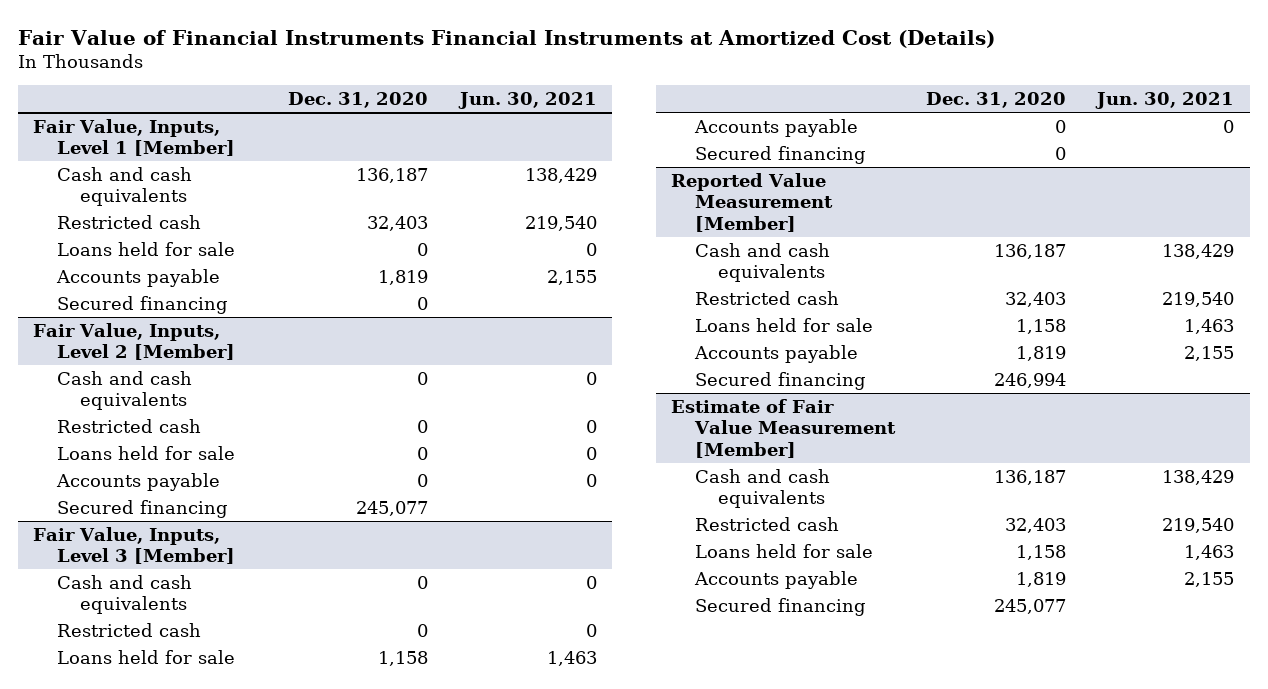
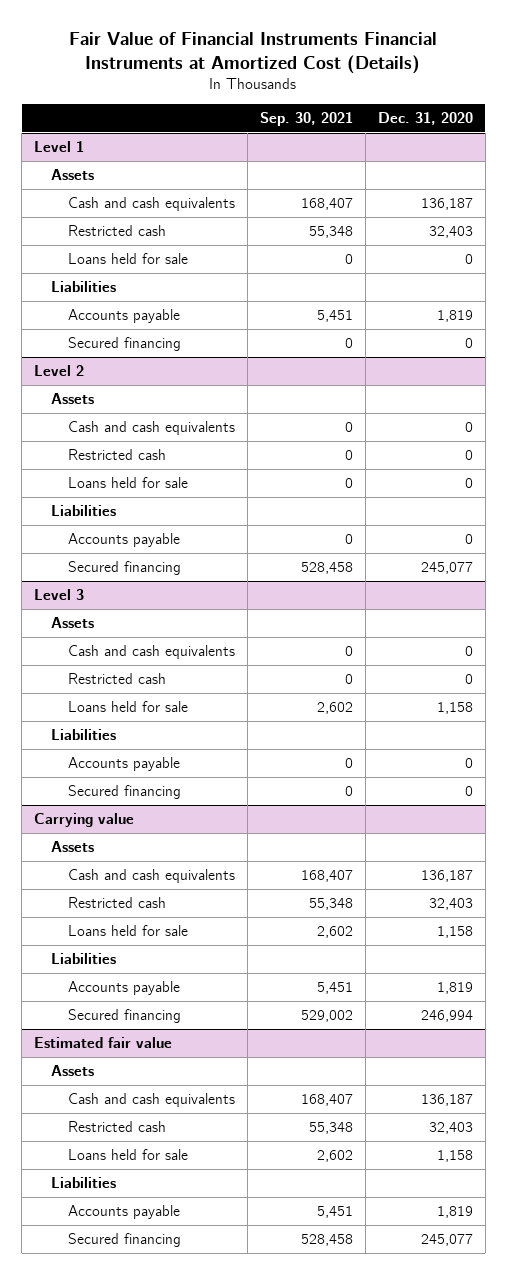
- | Dec. 31, 2020 | Jun. 30, 2021
+ | Sep. 30, 2021 | Dec. 31, 2020
- Fair Value, Inputs, Level 1 [Member]
+ Level 1
+ Assets
+ Liabilities
- Fair Value, Inputs, Level 2 [Member]
+ Level 2
+ Assets
+ Liabilities
- Fair Value, Inputs, Level 3 [Member]
+ Level 3
+ Assets
+ Liabilities
- Reported Value Measurement [Member]
+ Carrying value
+ Assets
+ Liabilities
- Estimate of Fair Value Measurement [Member]
+ Estimated fair value
+ Assets
+ Liabilities

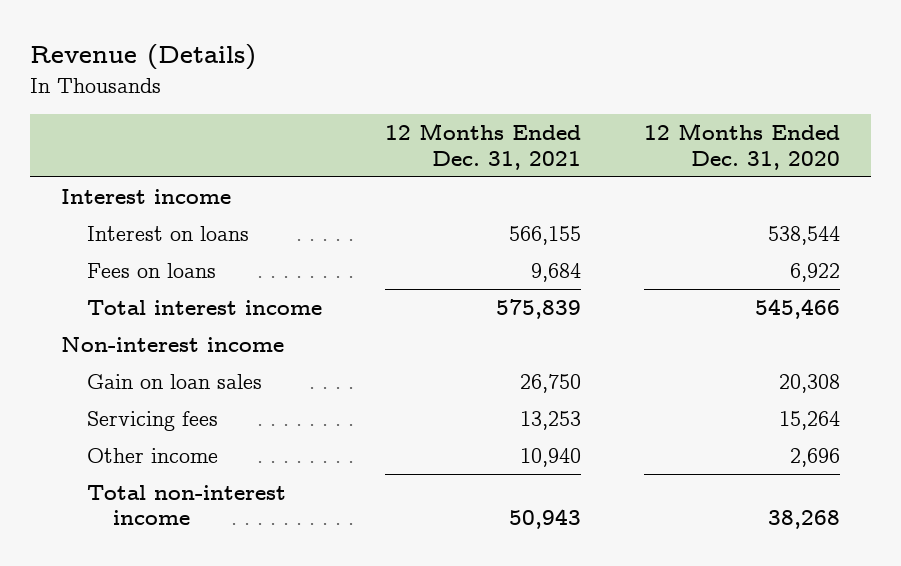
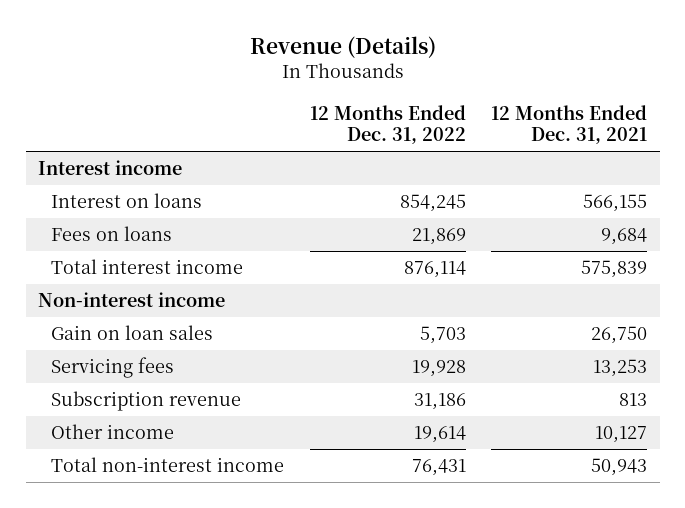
- | 12 Months Ended Dec. 31, 2021 | 12 Months Ended Dec. 31, 2020
+ | 12 Months Ended Dec. 31, 2022 | 12 Months Ended Dec. 31, 2021
- Other income | 10,940 | 2,696
+ Subscription revenue | 31,186 | 813
+ Other income | 19,614 | 10,127

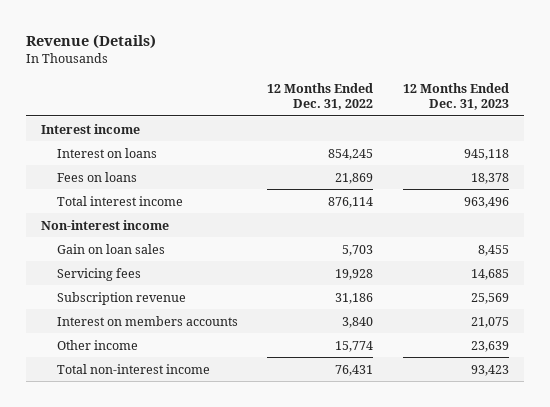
- | 12 Months Ended Dec. 31, 2022 | 12 Months Ended Dec. 31, 2021
+ | 12 Months Ended Dec. 31, 2022 | 12 Months Ended Dec. 31, 2023
- Other income | 19,614 | 10,127
+ Interest on members accounts | 3,840 | 21,075
+ Other income | 15,774 | 23,639

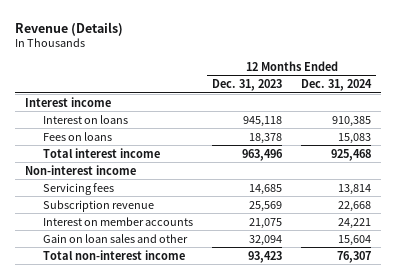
- | 12 Months Ended Dec. 31, 2022 | 12 Months Ended Dec. 31, 2023
+ | 12 Months Ended Dec. 31, 2023 | 12 Months Ended Dec. 31, 2024
- Gain on loan sales | 5,703 | 8,455
- Interest on members accounts | 3,840 | 21,075
- Other income | 15,774 | 23,639
+ Interest on member accounts | 21,075 | 24,221
+ Gain on loan sales and other | 32,094 | 15,604

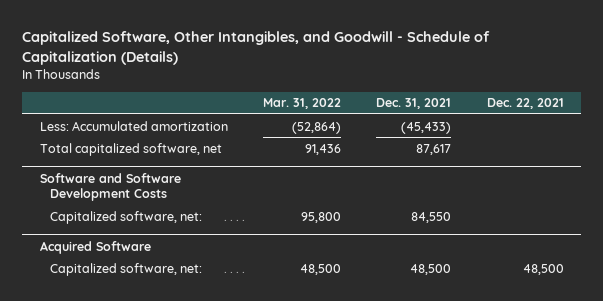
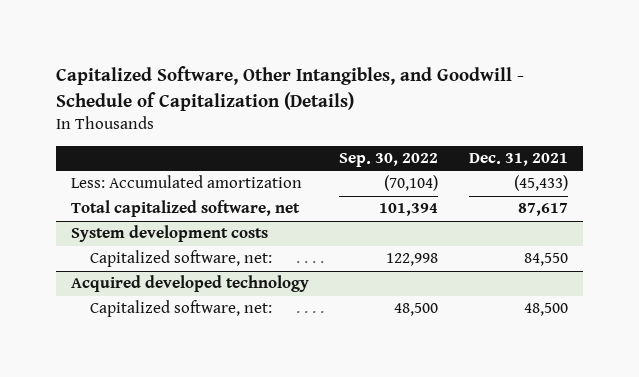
- | Mar. 31, 2022 | Dec. 31, 2021 | Dec. 22, 2021
+ | Sep. 30, 2022 | Dec. 31, 2021
- Software and Software Development Costs
+ System development costs
- Acquired Software
+ Acquired developed technology

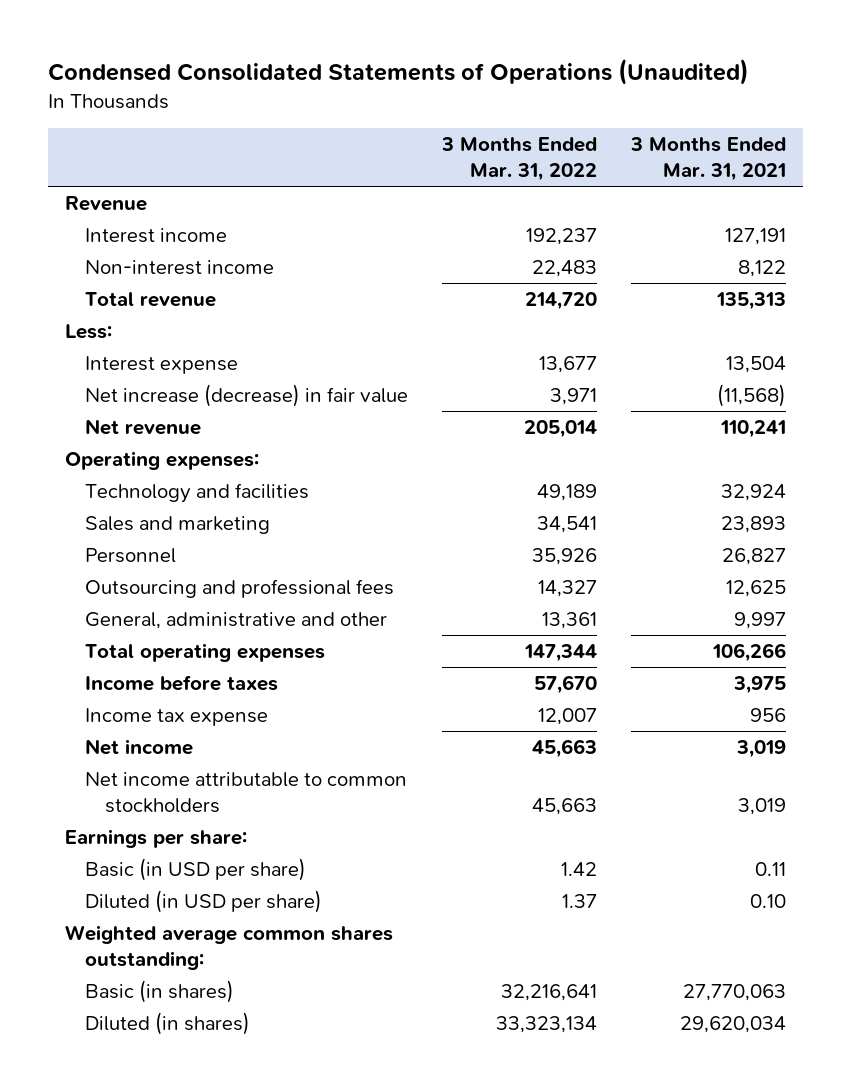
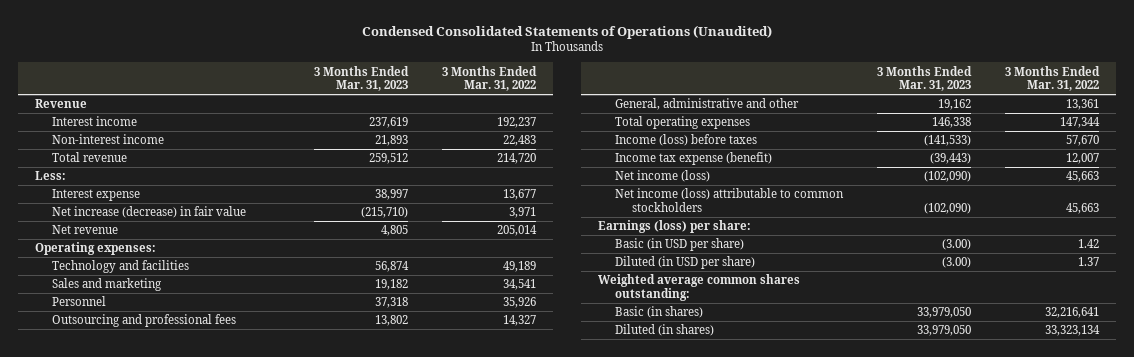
- | 3 Months Ended Mar. 31, 2022 | 3 Months Ended Mar. 31, 2021
+ | 3 Months Ended Mar. 31, 2023 | 3 Months Ended Mar. 31, 2022
- Income before taxes | 57,670 | 3,975
- Income tax expense | 12,007 | 956
- Net income | 45,663 | 3,019
- Net income attributable to common stockholders | 45,663 | 3,019
- Earnings per share:
+ Income (loss) before taxes | (141,533) | 57,670
+ Income tax expense (benefit) | (39,443) | 12,007
+ Net income (loss) | (102,090) | 45,663
+ Net income (loss) attributable to common stockholders | (102,090) | 45,663
+ Earnings (loss) per share:

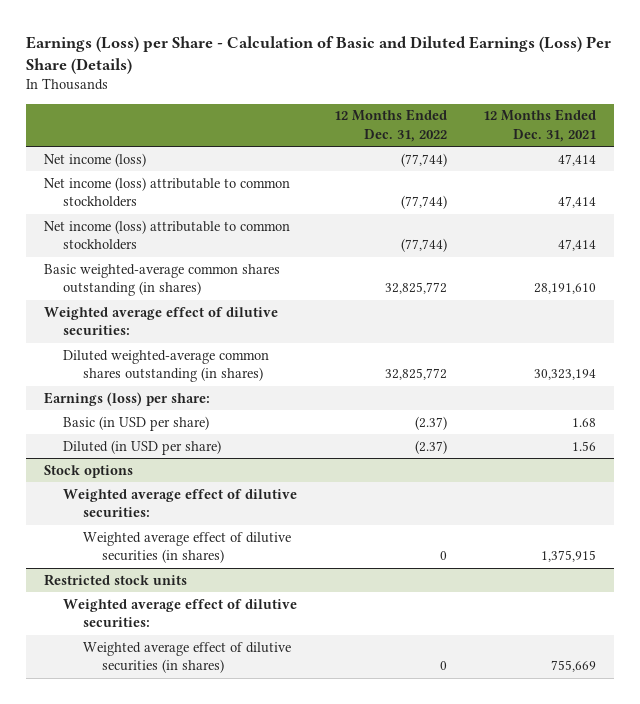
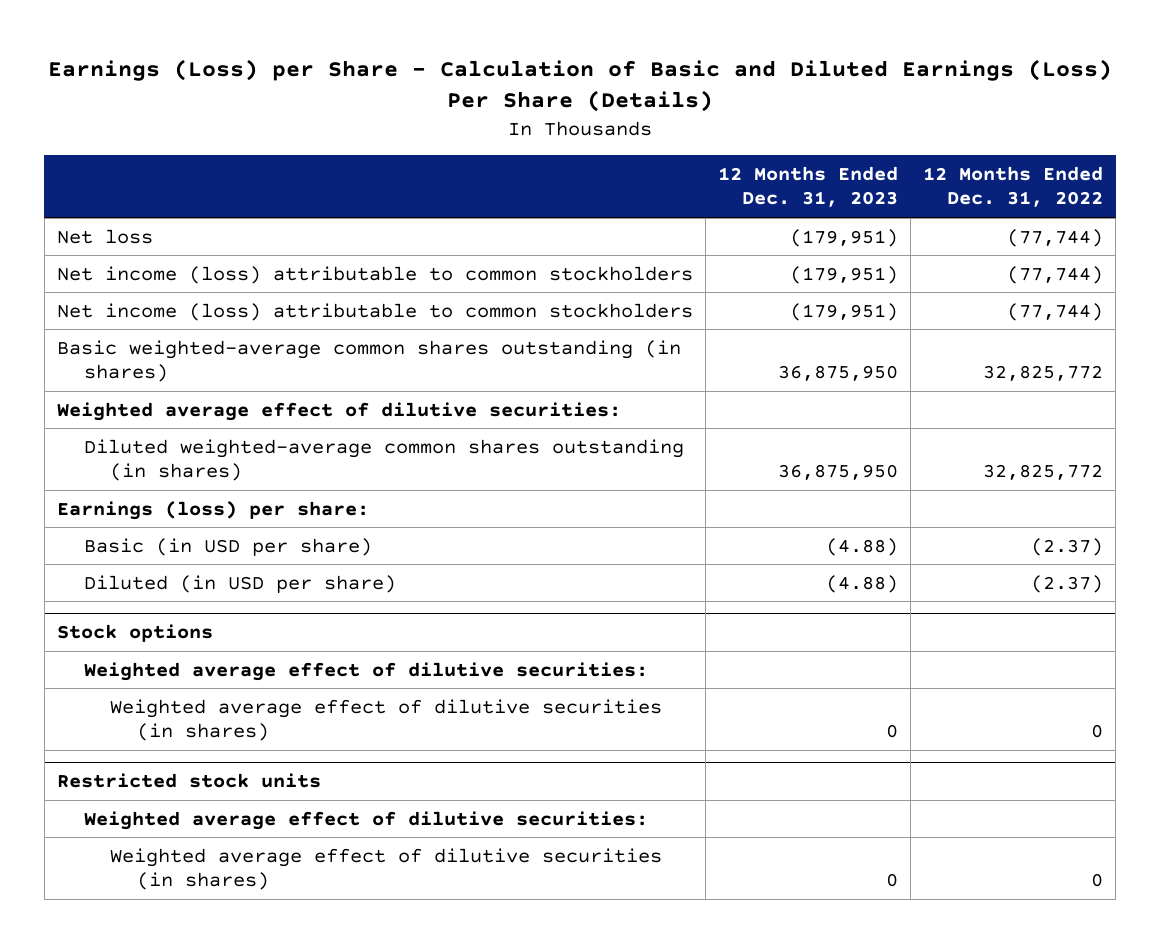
- | 12 Months Ended Dec. 31, 2022 | 12 Months Ended Dec. 31, 2021
+ | 12 Months Ended Dec. 31, 2023 | 12 Months Ended Dec. 31, 2022
- Net income (loss) | (77,744) | 47,414
+ Net loss | (179,951) | (77,744)

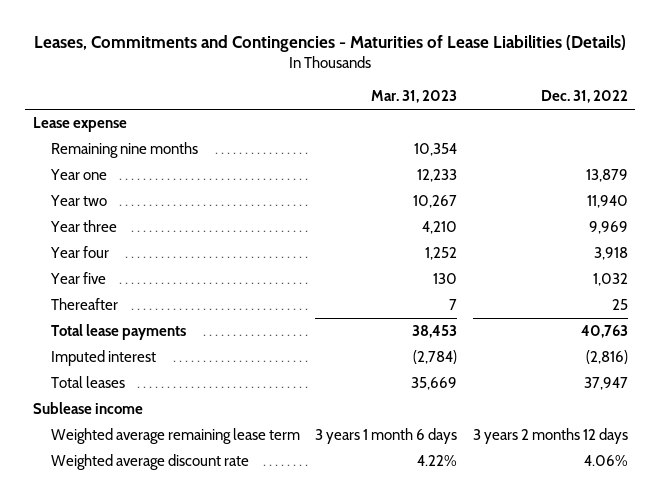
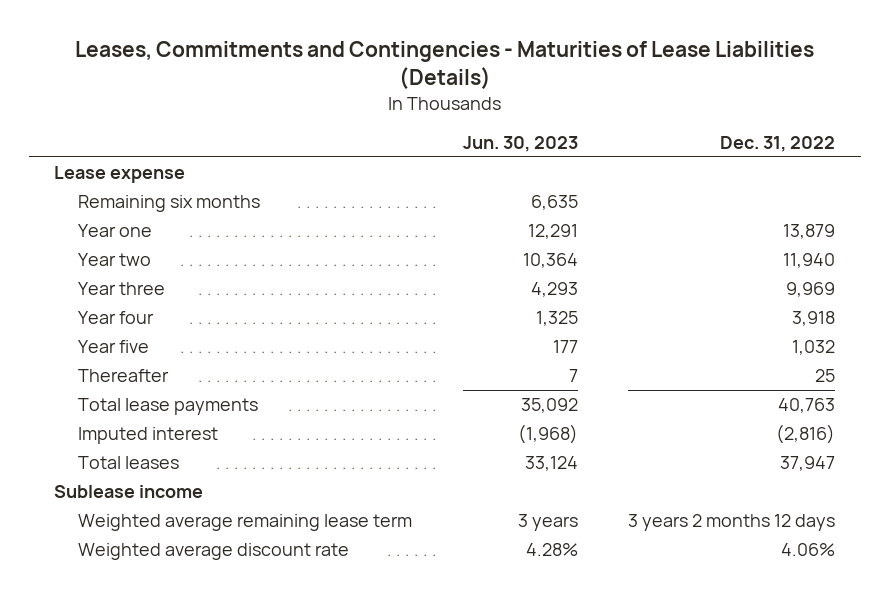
- | Mar. 31, 2023 | Dec. 31, 2022
+ | Jun. 30, 2023 | Dec. 31, 2022
- Remaining nine months | 10,354 |
+ Remaining six months | 6,635 |

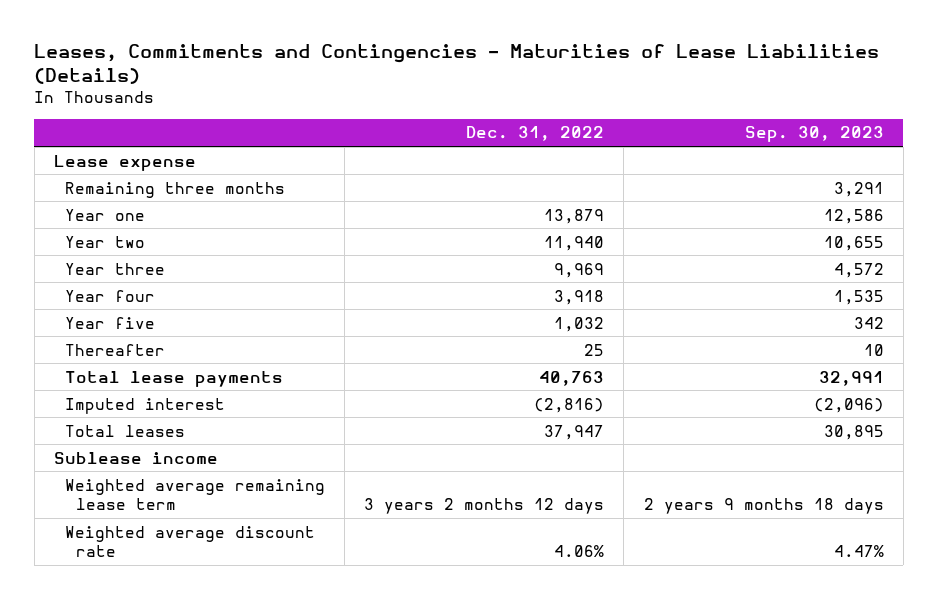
- | Jun. 30, 2023 | Dec. 31, 2022
+ | Dec. 31, 2022 | Sep. 30, 2023
- Remaining six months | 6,635 |
+ Remaining three months | | 3,291

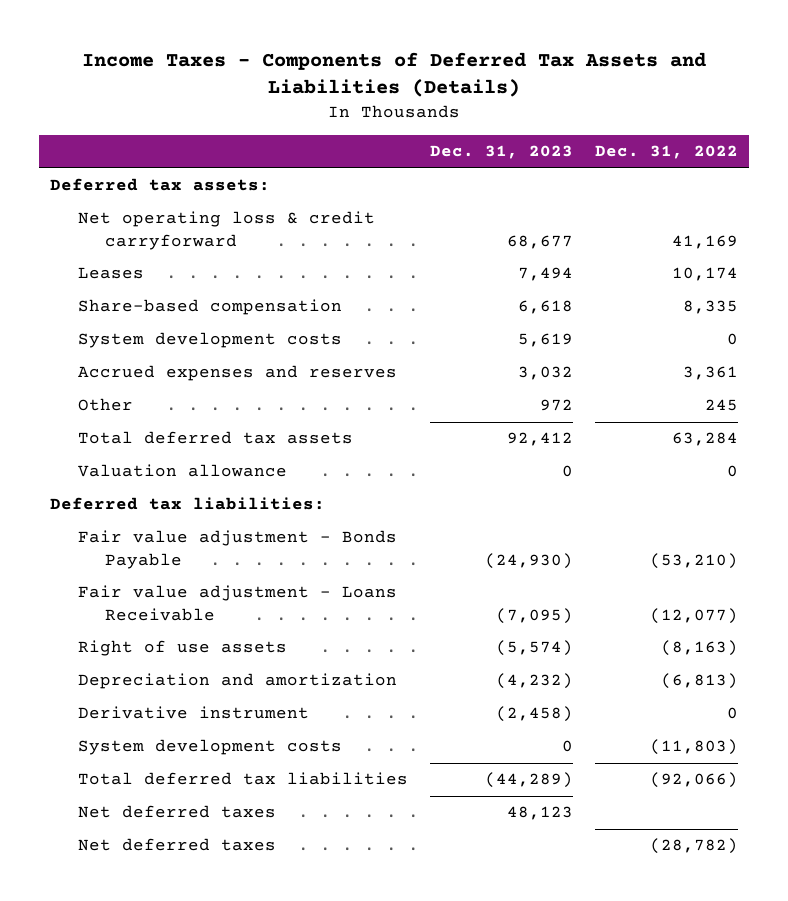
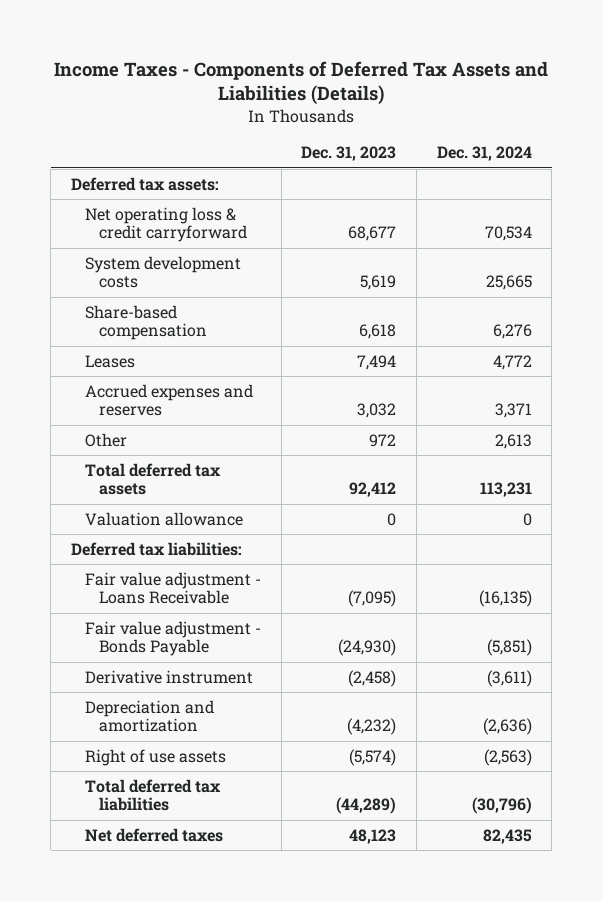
- | Dec. 31, 2023 | Dec. 31, 2022
+ | Dec. 31, 2023 | Dec. 31, 2024
moved down: Share-based compensation | 6,618 | 6,276
moved down: Leases | 7,494 | 4,772
moved down: Fair value adjustment - Bonds Payable | (24,930) | (5,851)
- System development costs | 0 | (11,803)
moved down: Depreciation and amortization | (4,232) | (2,636)
moved down: Right of use assets | (5,574) | (2,563)
- Net deferred taxes | | (28,782)

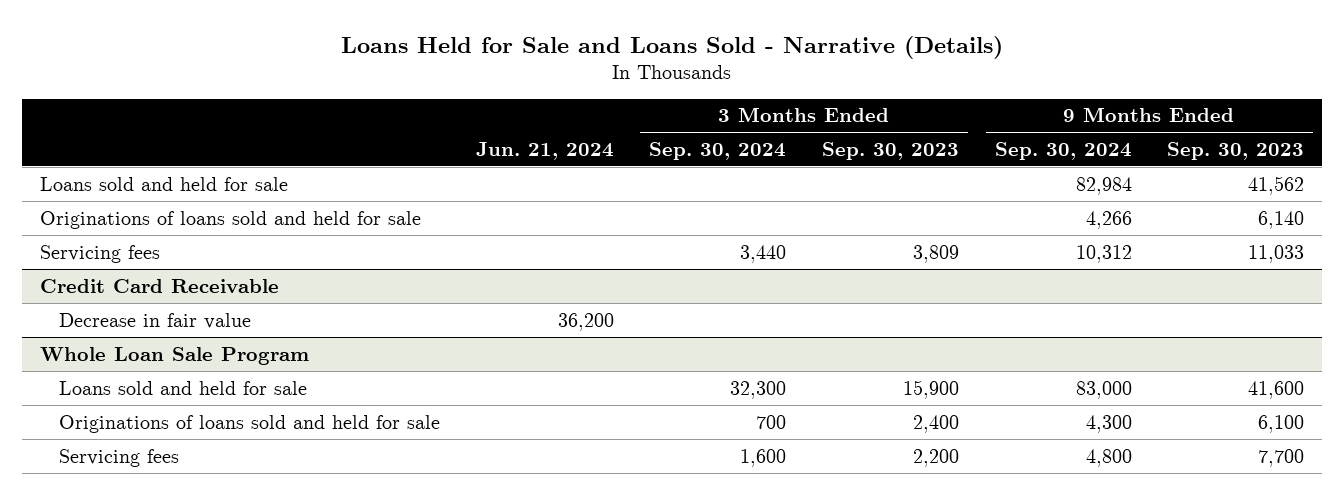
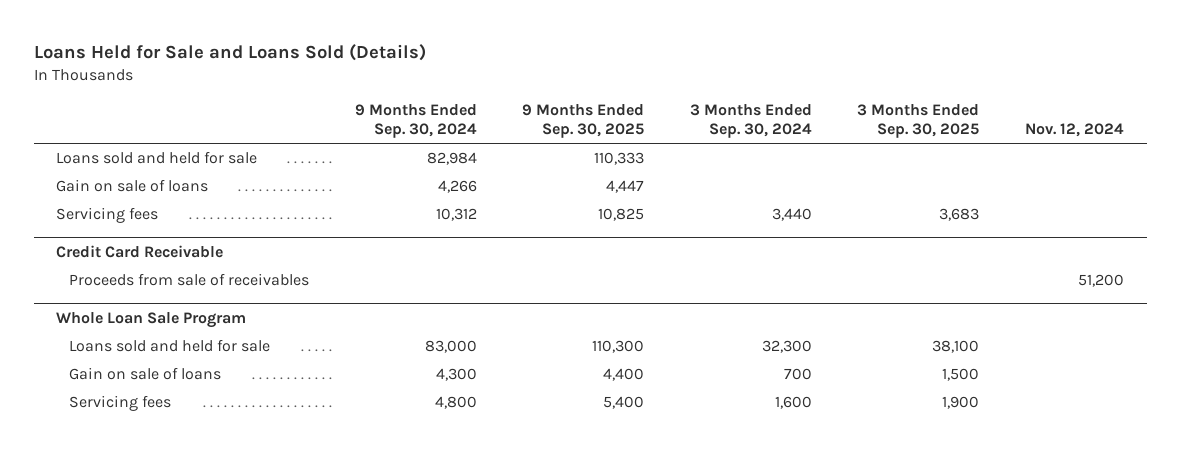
- Loans Held for Sale and Loans Sold - Narrative (Details)
+ Loans Held for Sale and Loans Sold (Details)
- | Jun. 21, 2024 | 3 Months Ended Sep. 30, 2024 | 3 Months Ended Sep. 30, 2023 | 9 Months Ended Sep. 30, 2024 | 9 Months Ended Sep. 30, 2023
+ | 9 Months Ended Sep. 30, 2024 | 9 Months Ended Sep. 30, 2025 | 3 Months Ended Sep. 30, 2024 | 3 Months Ended Sep. 30, 2025 | Nov. 12, 2024
- Originations of loans sold and held for sale | | | | 4,266 | 6,140
+ Gain on sale of loans | 4,266 | 4,447 | | |
@ Credit Card Receivable
- Decrease in fair value | 36,200 | | | |
+ Proceeds from sale of receivables | | | | | 51,200
@ Whole Loan Sale Program
- Originations of loans sold and held for sale | | 700 | 2,400 | 4,300 | 6,100
+ Gain on sale of loans | 4,300 | 4,400 | 700 | 1,500 |

